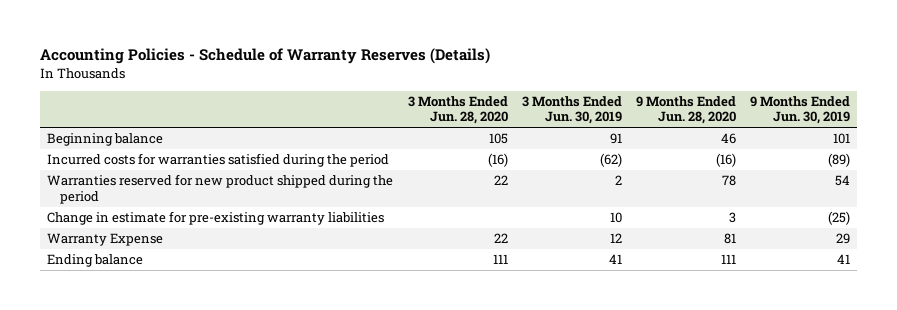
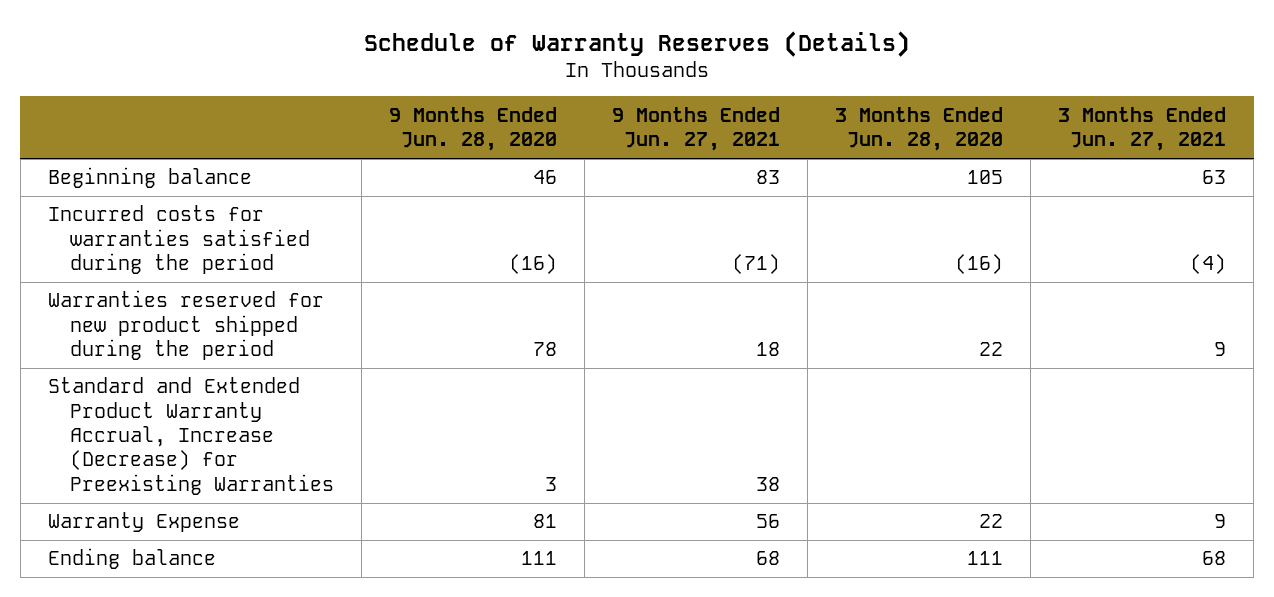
- Accounting Policies - Schedule of Warranty Reserves (Details)
+ Schedule of Warranty Reserves (Details)
- | 3 Months Ended Jun. 28, 2020 | 3 Months Ended Jun. 30, 2019 | 9 Months Ended Jun. 28, 2020 | 9 Months Ended Jun. 30, 2019
+ | 9 Months Ended Jun. 28, 2020 | 9 Months Ended Jun. 27, 2021 | 3 Months Ended Jun. 28, 2020 | 3 Months Ended Jun. 27, 2021
- Change in estimate for pre-existing warranty liabilities | | 10 | 3 | (25)
+ Standard and Extended Product Warranty Accrual, Increase (Decrease) for Preexisting Warranties | 3 | 38 | |

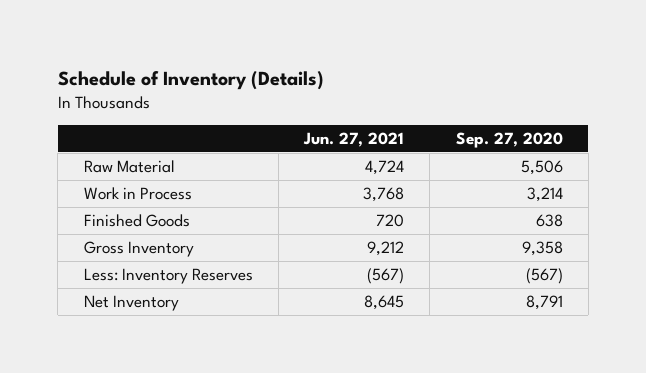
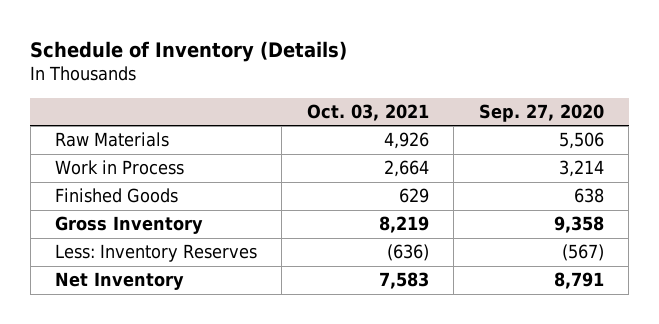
- | Jun. 27, 2021 | Sep. 27, 2020
+ | Oct. 03, 2021 | Sep. 27, 2020
- Raw Material | 4,724 | 5,506
+ Raw Materials | 4,926 | 5,506

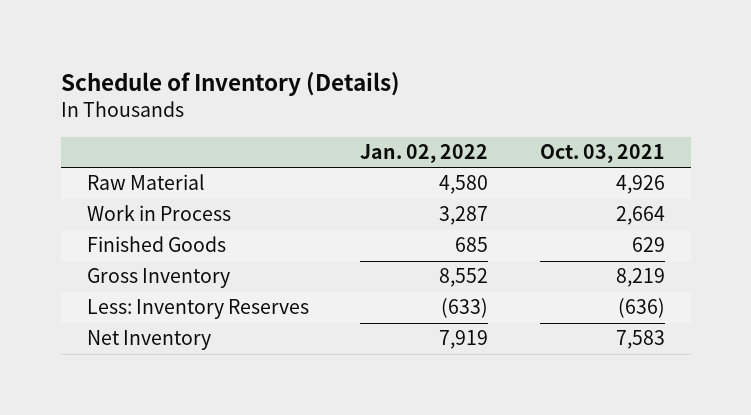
- | Oct. 03, 2021 | Sep. 27, 2020
+ | Jan. 02, 2022 | Oct. 03, 2021
- Raw Materials | 4,926 | 5,506
+ Raw Material | 4,580 | 4,926

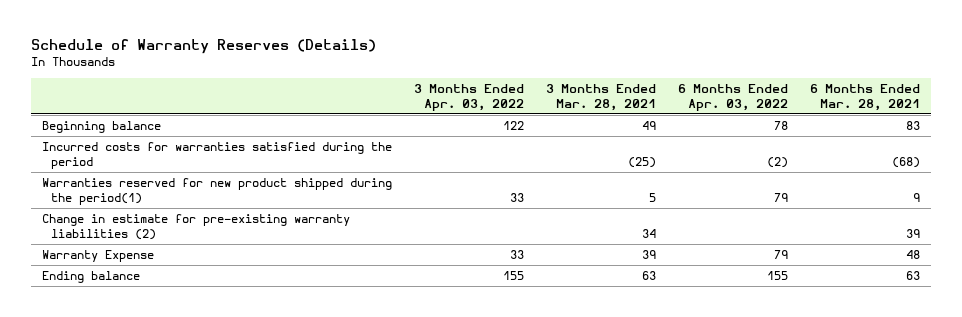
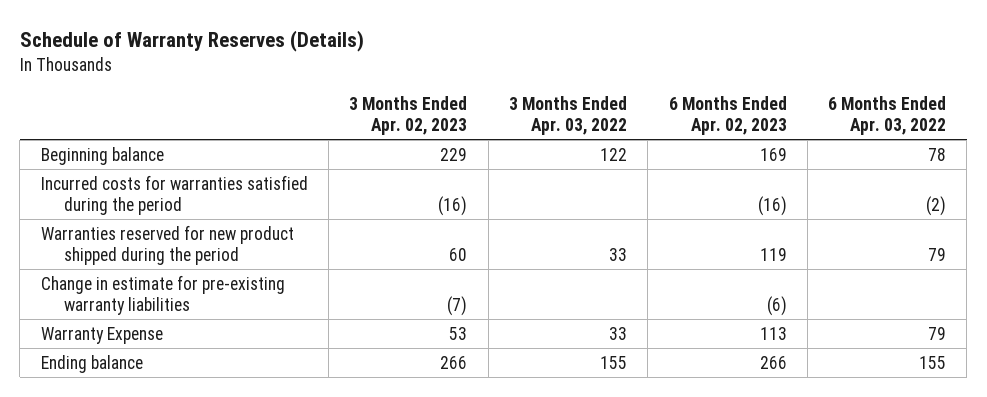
- | 3 Months Ended Apr. 03, 2022 | 3 Months Ended Mar. 28, 2021 | 6 Months Ended Apr. 03, 2022 | 6 Months Ended Mar. 28, 2021
+ | 3 Months Ended Apr. 02, 2023 | 3 Months Ended Apr. 03, 2022 | 6 Months Ended Apr. 02, 2023 | 6 Months Ended Apr. 03, 2022
- Warranties reserved for new product shipped during the period(1) | 33 | 5 | 79 | 9
- Change in estimate for pre-existing warranty liabilities (2) | | 34 | | 39
+ Warranties reserved for new product shipped during the period | 60 | 33 | 119 | 79
+ Change in estimate for pre-existing warranty liabilities | (7) | | (6) |

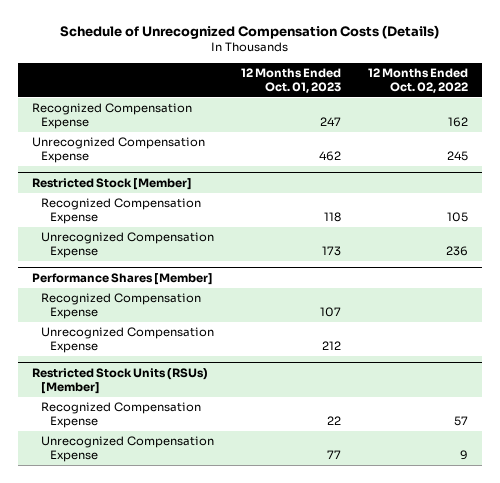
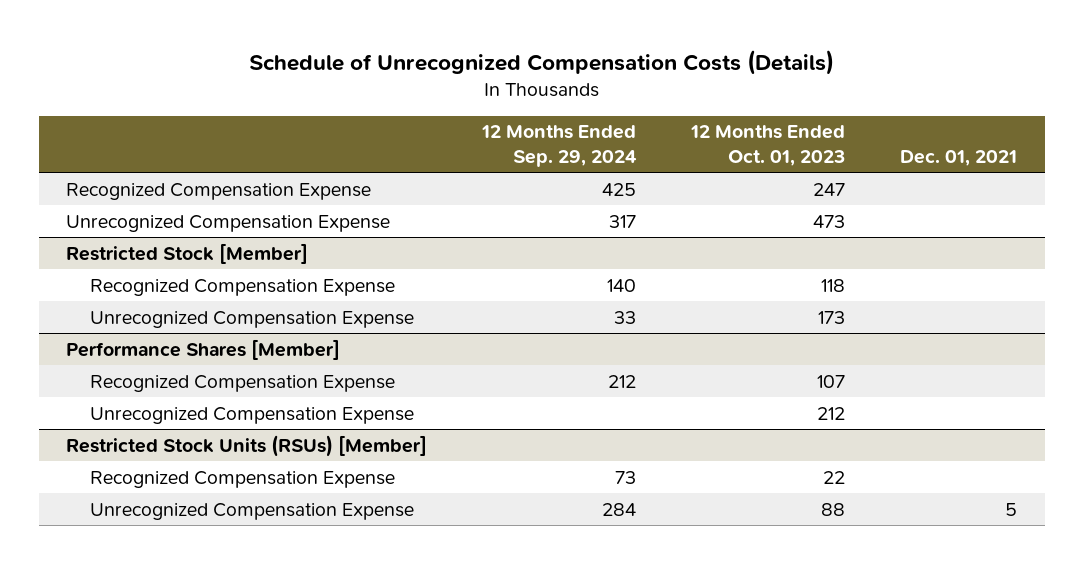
- | 12 Months Ended Oct. 01, 2023 | 12 Months Ended Oct. 02, 2022
+ | 12 Months Ended Sep. 29, 2024 | 12 Months Ended Oct. 01, 2023 | Dec. 01, 2021
- Unrecognized Compensation Expense | 462 | 245
+ Unrecognized Compensation Expense | 317 | 473 |
@ Restricted Stock Units (RSUs) [Member]
- Unrecognized Compensation Expense | 77 | 9
+ Unrecognized Compensation Expense | 284 | 88 | 5

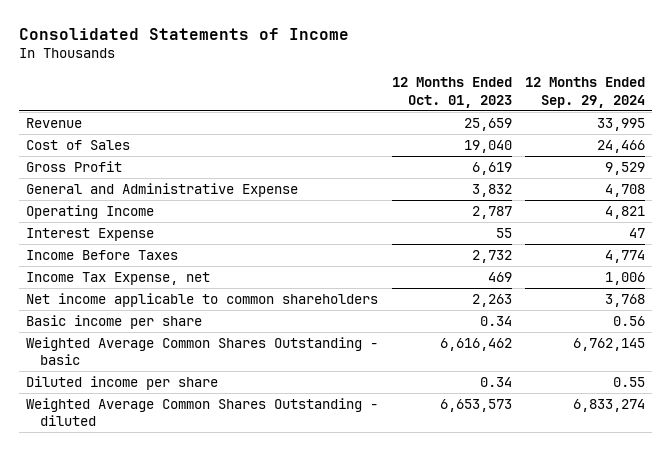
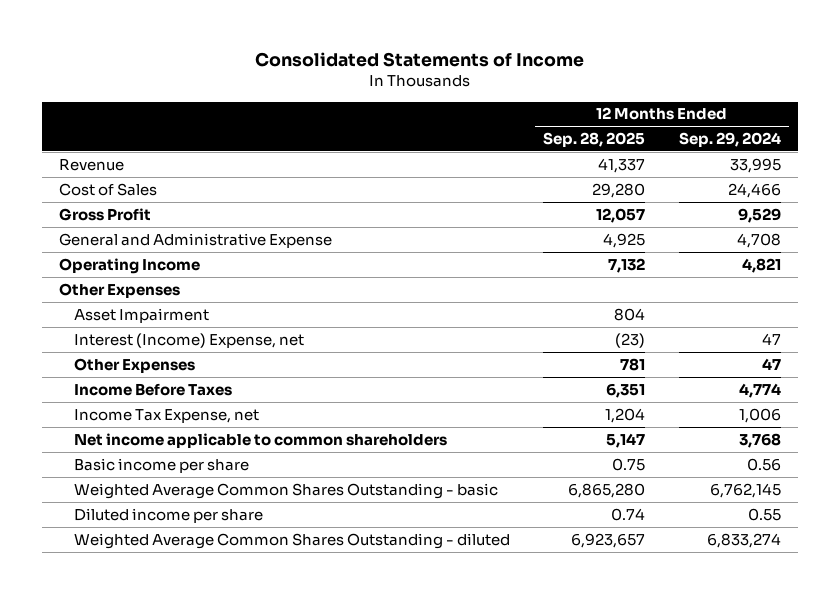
- | 12 Months Ended Oct. 01, 2023 | 12 Months Ended Sep. 29, 2024
+ | 12 Months Ended Sep. 28, 2025 | 12 Months Ended Sep. 29, 2024
- Interest Expense | 55 | 47
+ Other Expenses
+ Asset Impairment | 804 |
+ Interest (Income) Expense, net | (23) | 47
+ Other Expenses | 781 | 47

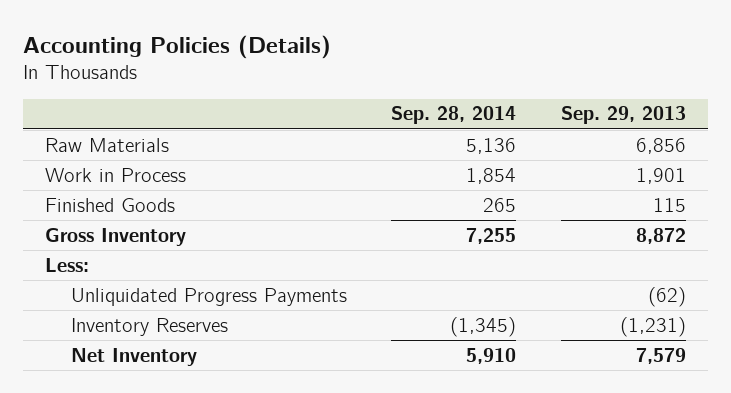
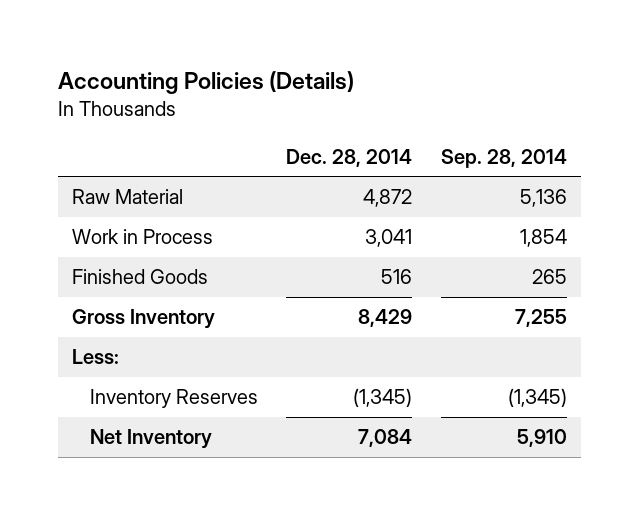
- | Sep. 28, 2014 | Sep. 29, 2013
+ | Dec. 28, 2014 | Sep. 28, 2014
- Raw Materials | 5,136 | 6,856
+ Raw Material | 4,872 | 5,136
- Unliquidated Progress Payments | | (62)

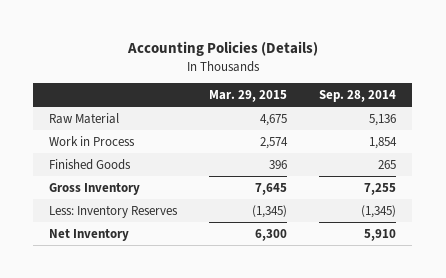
- | Dec. 28, 2014 | Sep. 28, 2014
+ | Mar. 29, 2015 | Sep. 28, 2014
- Less:
- Inventory Reserves | (1,345) | (1,345)
+ Less: Inventory Reserves | (1,345) | (1,345)

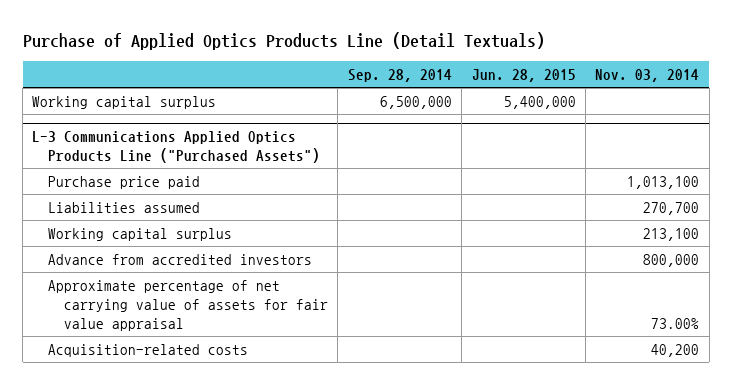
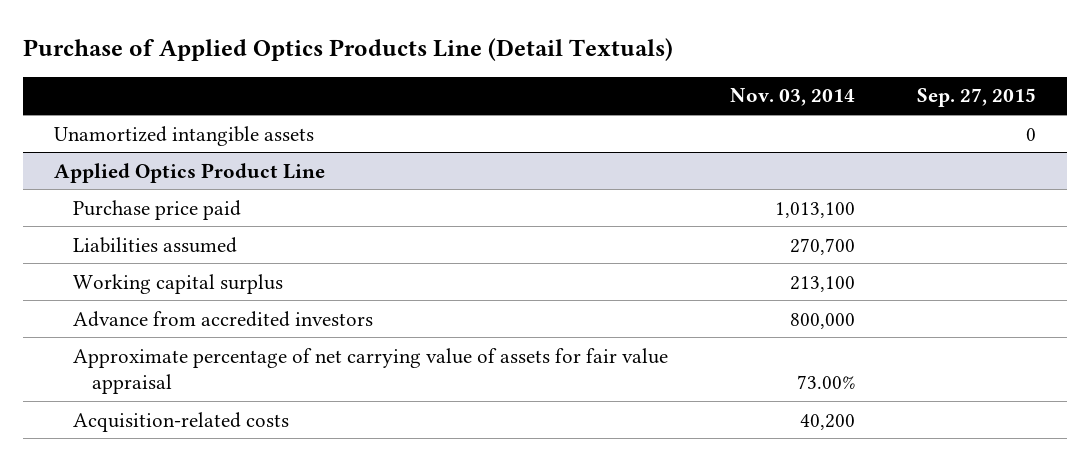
- | Sep. 28, 2014 | Jun. 28, 2015 | Nov. 03, 2014
+ | Nov. 03, 2014 | Sep. 27, 2015
- Working capital surplus | 6,500,000 | 5,400,000 |
- L-3 Communications Applied Optics Products Line ("Purchased Assets")
+ Unamortized intangible assets | | 0
+ Applied Optics Product Line

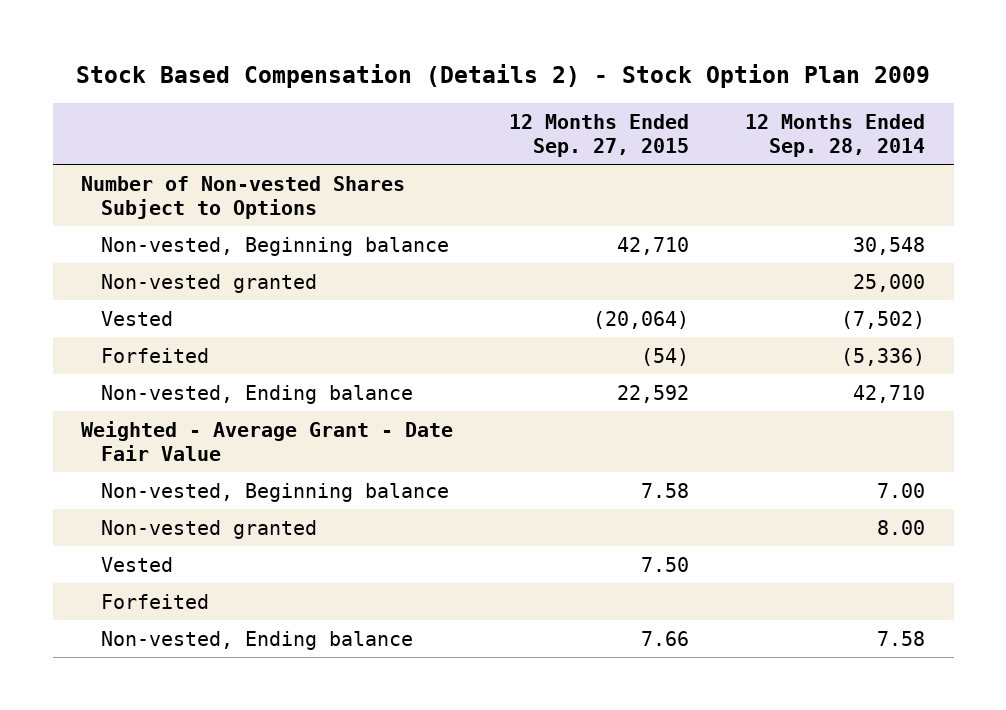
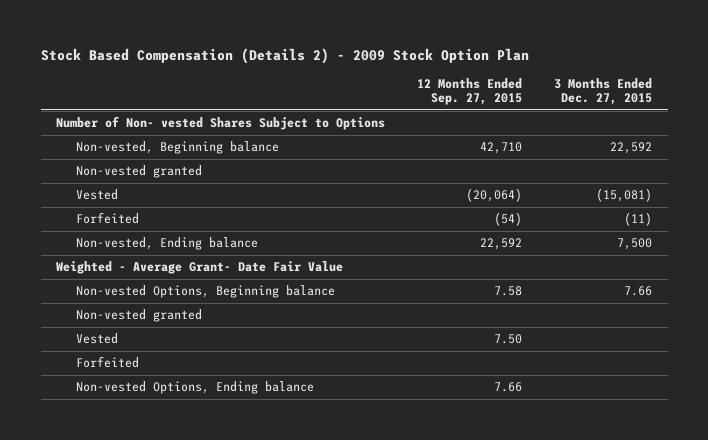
- Stock Based Compensation (Details 2) - Stock Option Plan 2009
+ Stock Based Compensation (Details 2) - 2009 Stock Option Plan
- | 12 Months Ended Sep. 27, 2015 | 12 Months Ended Sep. 28, 2014
+ | 12 Months Ended Sep. 27, 2015 | 3 Months Ended Dec. 27, 2015
- Number of Non-vested Shares Subject to Options
+ Number of Non- vested Shares Subject to Options
- Weighted - Average Grant - Date Fair Value
- Non-vested, Beginning balance | 7.58 | 7.00
+ Weighted - Average Grant- Date Fair Value
+ Non-vested Options, Beginning balance | 7.58 | 7.66
- Non-vested, Ending balance | 7.66 | 7.58
+ Non-vested Options, Ending balance | 7.66 |

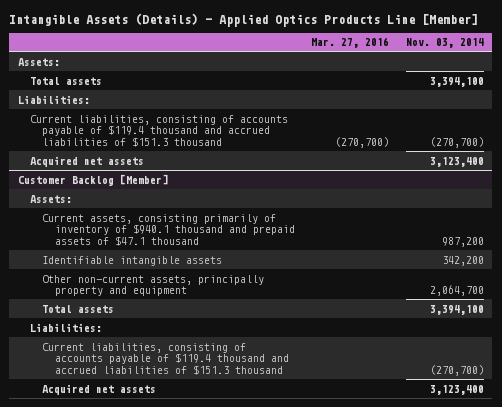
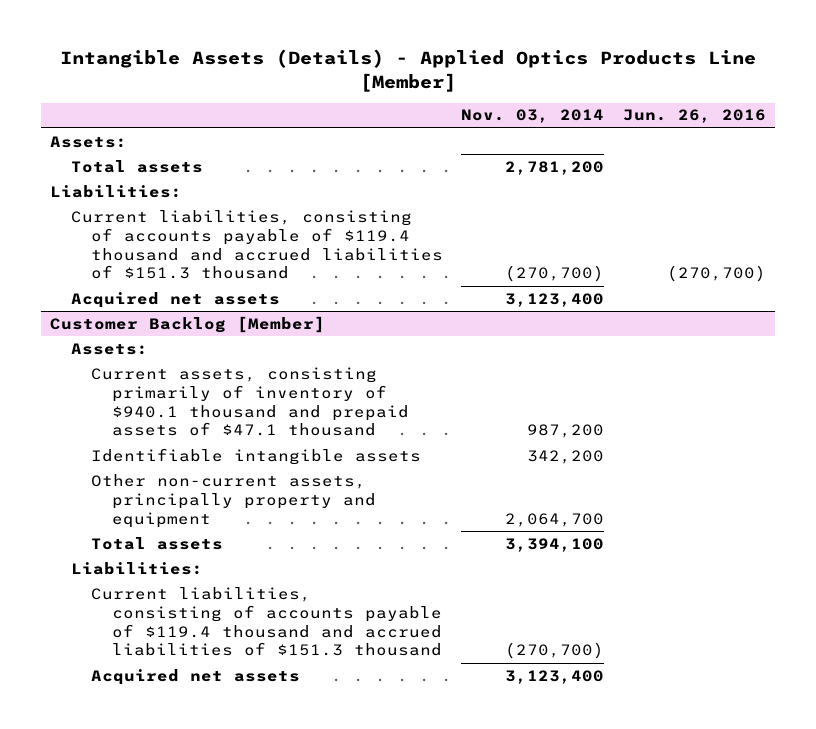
- | Mar. 27, 2016 | Nov. 03, 2014
+ | Nov. 03, 2014 | Jun. 26, 2016
- Total assets | | 3,394,100
+ Total assets | 2,781,200 |

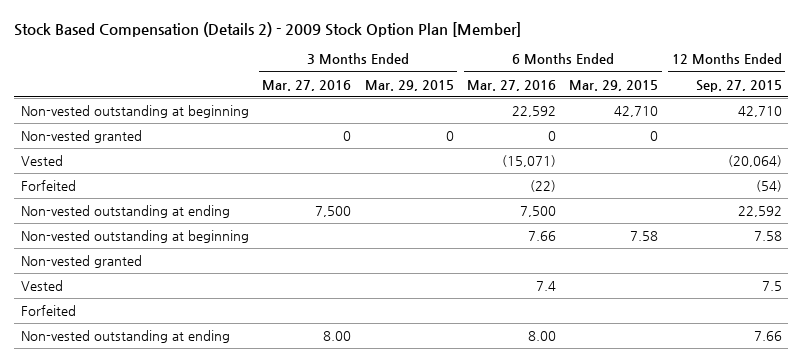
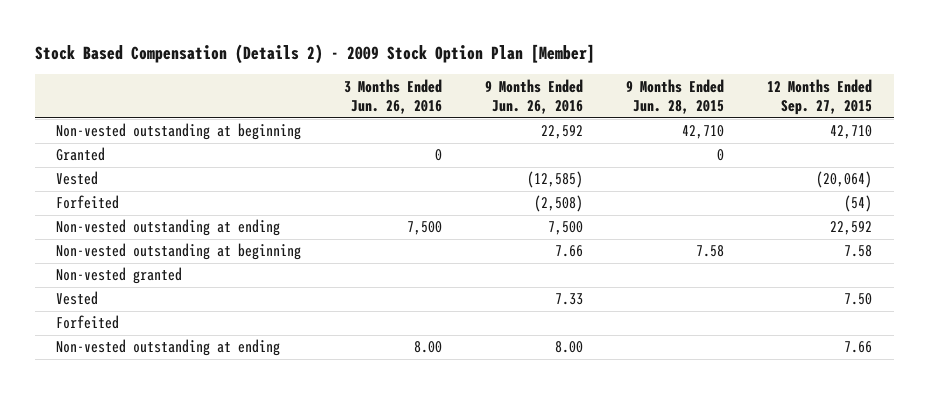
- | 3 Months Ended Mar. 27, 2016 | 3 Months Ended Mar. 29, 2015 | 6 Months Ended Mar. 27, 2016 | 6 Months Ended Mar. 29, 2015 | 12 Months Ended Sep. 27, 2015
+ | 3 Months Ended Jun. 26, 2016 | 9 Months Ended Jun. 26, 2016 | 9 Months Ended Jun. 28, 2015 | 12 Months Ended Sep. 27, 2015
- Non-vested granted | 0 | 0 | 0 | 0 |
+ Granted | 0 | | 0 |
- Vested | | | 7.4 | | 7.5
+ Vested | | 7.33 | | 7.50

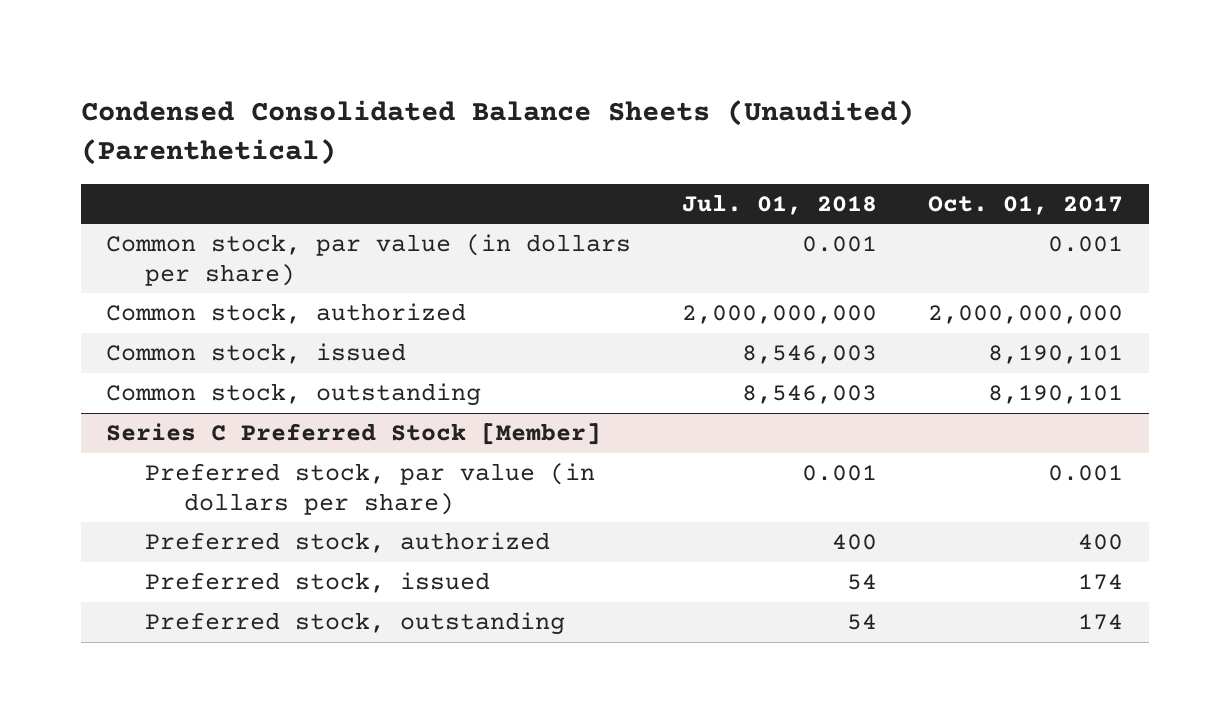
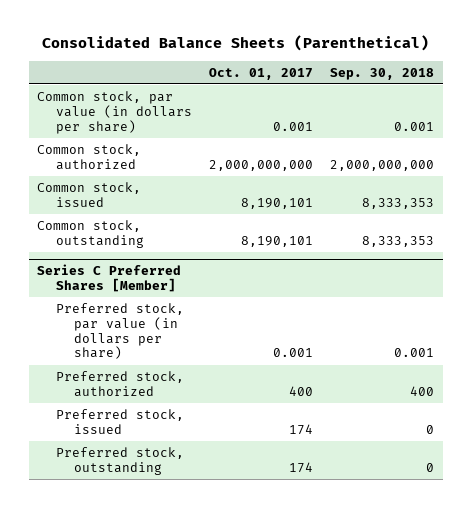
- Condensed Consolidated Balance Sheets (Unaudited) (Parenthetical)
+ Consolidated Balance Sheets (Parenthetical)
- | Jul. 01, 2018 | Oct. 01, 2017
+ | Oct. 01, 2017 | Sep. 30, 2018
- Series C Preferred Stock [Member]
+ Series C Preferred Shares [Member]

